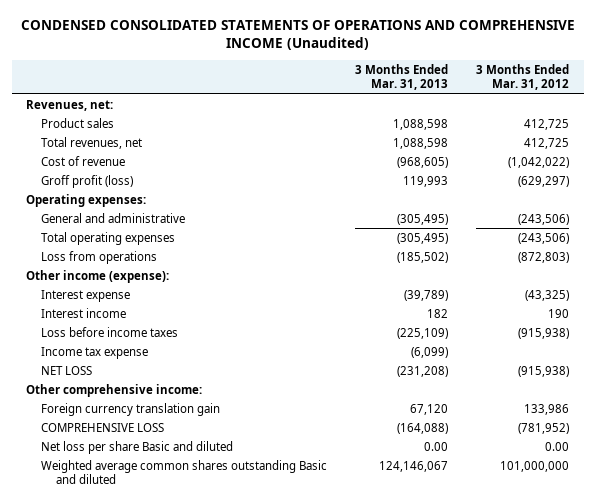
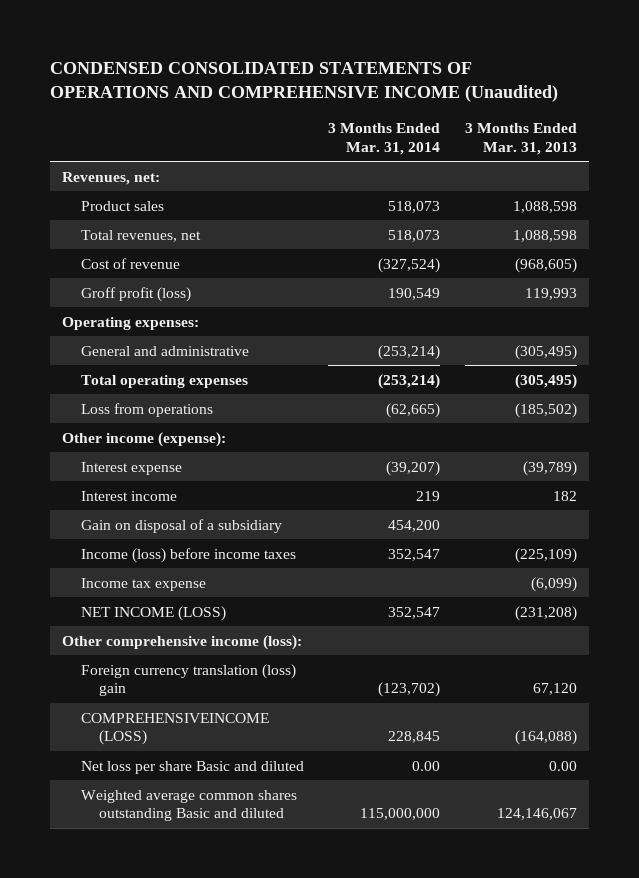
- | 3 Months Ended Mar. 31, 2013 | 3 Months Ended Mar. 31, 2012
+ | 3 Months Ended Mar. 31, 2014 | 3 Months Ended Mar. 31, 2013
- Loss before income taxes | (225,109) | (915,938)
+ Gain on disposal of a subsidiary | 454,200 |
+ Income (loss) before income taxes | 352,547 | (225,109)
- NET LOSS | (231,208) | (915,938)
- Other comprehensive income:
- Foreign currency translation gain | 67,120 | 133,986
- COMPREHENSIVE LOSS | (164,088) | (781,952)
+ NET INCOME (LOSS) | 352,547 | (231,208)
+ Other comprehensive income (loss):
+ Foreign currency translation (loss) gain | (123,702) | 67,120
+ COMPREHENSIVEINCOME (LOSS) | 228,845 | (164,088)

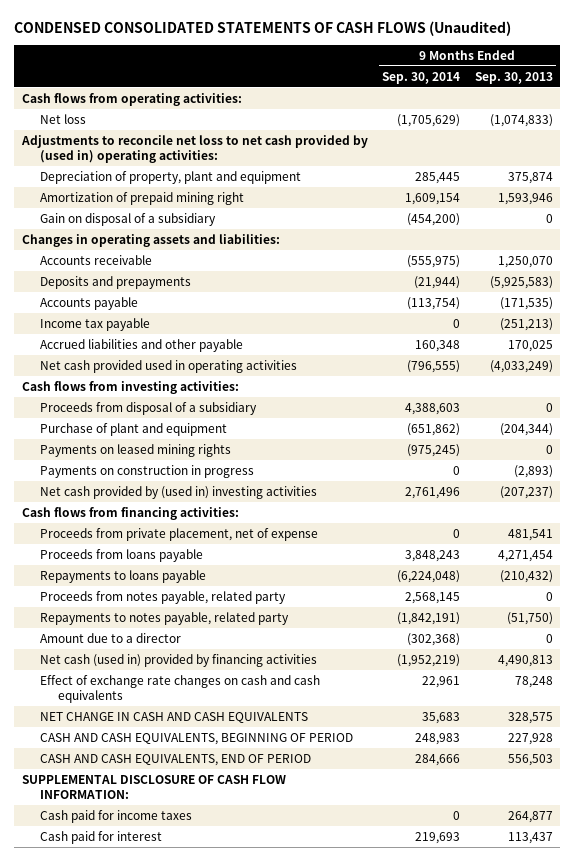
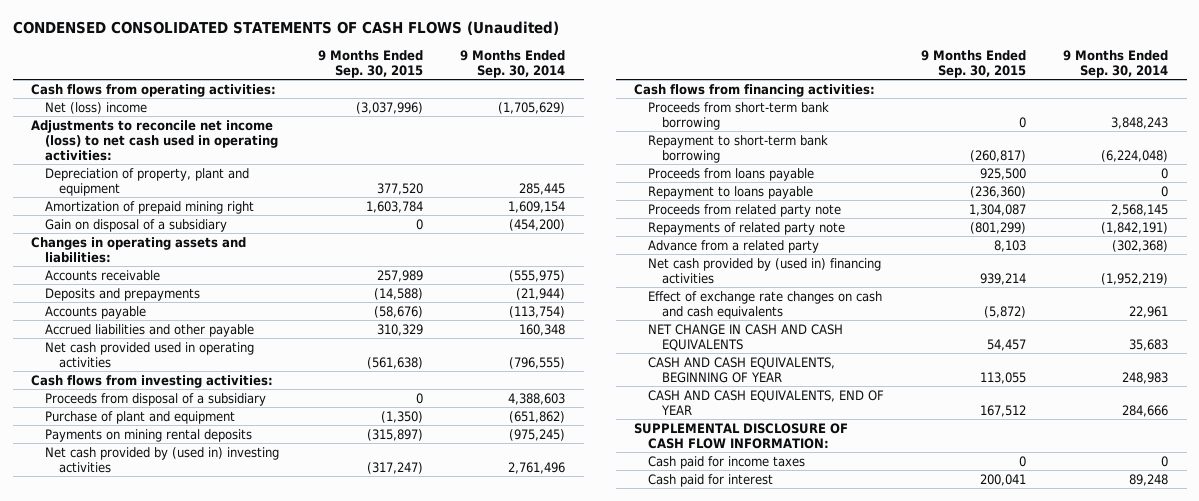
- | 9 Months Ended Sep. 30, 2014 | 9 Months Ended Sep. 30, 2013
+ | 9 Months Ended Sep. 30, 2015 | 9 Months Ended Sep. 30, 2014
- Net loss | (1,705,629) | (1,074,833)
- Adjustments to reconcile net loss to net cash provided by (used in) operating activities:
+ Net (loss) income | (3,037,996) | (1,705,629)
+ Adjustments to reconcile net income (loss) to net cash used in operating activities:
- Income tax payable | 0 | (251,213)
- Payments on leased mining rights | (975,245) | 0
- Payments on construction in progress | 0 | (2,893)
+ Payments on mining rental deposits | (315,897) | (975,245)
- Proceeds from private placement, net of expense | 0 | 481,541
- Proceeds from loans payable | 3,848,243 | 4,271,454
- Repayments to loans payable | (6,224,048) | (210,432)
- Proceeds from notes payable, related party | 2,568,145 | 0
- Repayments to notes payable, related party | (1,842,191) | (51,750)
- Amount due to a director | (302,368) | 0
- Net cash (used in) provided by financing activities | (1,952,219) | 4,490,813
+ Proceeds from short-term bank borrowing | 0 | 3,848,243
+ Repayment to short-term bank borrowing | (260,817) | (6,224,048)
+ Proceeds from loans payable | 925,500 | 0
+ Repayment to loans payable | (236,360) | 0
+ Proceeds from related party note | 1,304,087 | 2,568,145
+ Repayments of related party note | (801,299) | (1,842,191)
+ Advance from a related party | 8,103 | (302,368)
+ Net cash provided by (used in) financing activities | 939,214 | (1,952,219)
- CASH AND CASH EQUIVALENTS, BEGINNING OF PERIOD | 248,983 | 227,928
- CASH AND CASH EQUIVALENTS, END OF PERIOD | 284,666 | 556,503
+ CASH AND CASH EQUIVALENTS, BEGINNING OF YEAR | 113,055 | 248,983
+ CASH AND CASH EQUIVALENTS, END OF YEAR | 167,512 | 284,666
- Cash paid for interest | 219,693 | 113,437
+ Cash paid for interest | 200,041 | 89,248

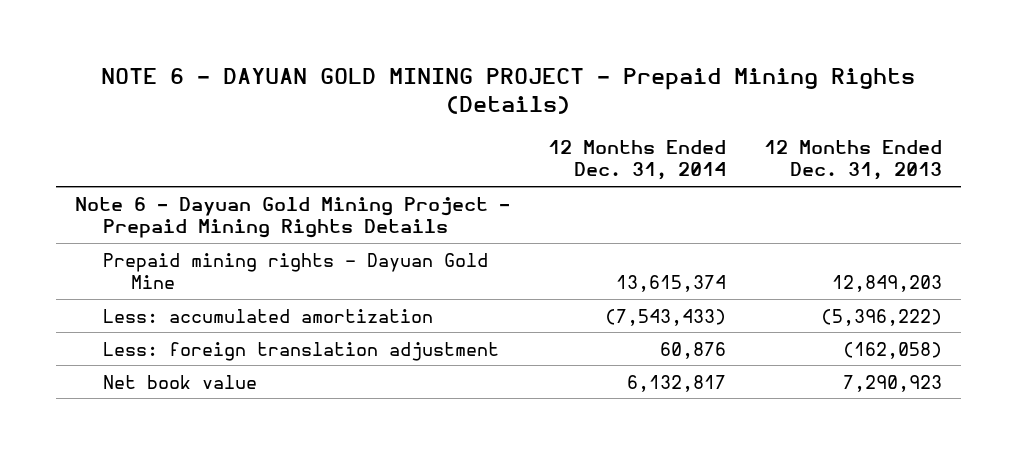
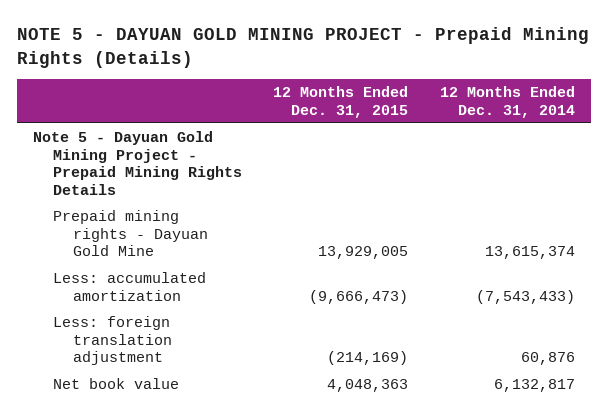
- NOTE 6 - DAYUAN GOLD MINING PROJECT - Prepaid Mining Rights (Details)
+ NOTE 5 - DAYUAN GOLD MINING PROJECT - Prepaid Mining Rights (Details)
- | 12 Months Ended Dec. 31, 2014 | 12 Months Ended Dec. 31, 2013
+ | 12 Months Ended Dec. 31, 2015 | 12 Months Ended Dec. 31, 2014
- Note 6 - Dayuan Gold Mining Project - Prepaid Mining Rights Details
+ Note 5 - Dayuan Gold Mining Project - Prepaid Mining Rights Details

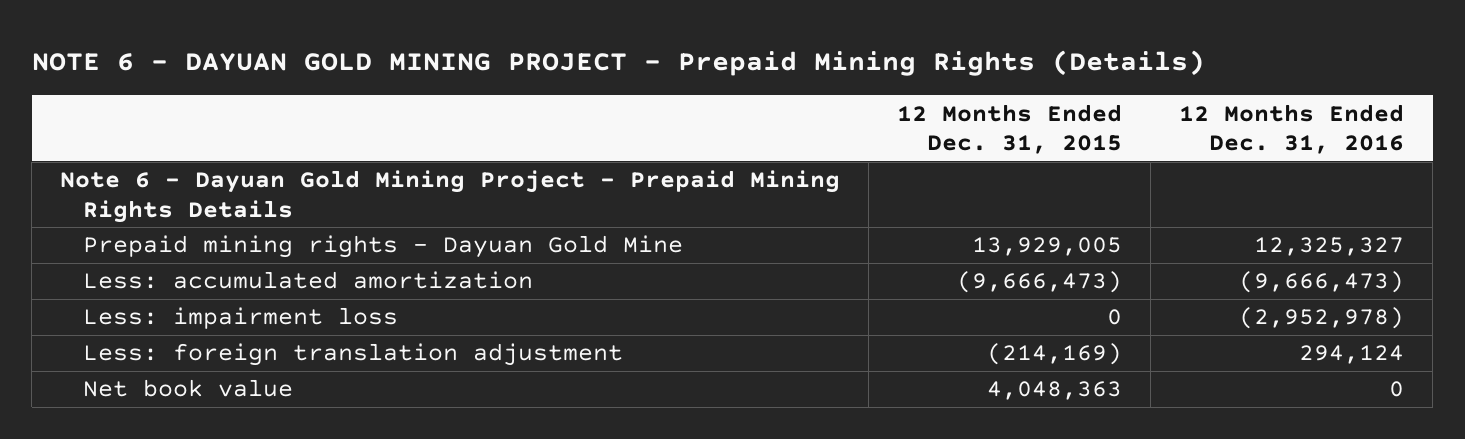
- NOTE 5 - DAYUAN GOLD MINING PROJECT - Prepaid Mining Rights (Details)
+ NOTE 6 - DAYUAN GOLD MINING PROJECT - Prepaid Mining Rights (Details)
- | 12 Months Ended Dec. 31, 2015 | 12 Months Ended Dec. 31, 2014
+ | 12 Months Ended Dec. 31, 2015 | 12 Months Ended Dec. 31, 2016
- Note 5 - Dayuan Gold Mining Project - Prepaid Mining Rights Details
+ Note 6 - Dayuan Gold Mining Project - Prepaid Mining Rights Details
+ Less: impairment loss | 0 | (2,952,978)

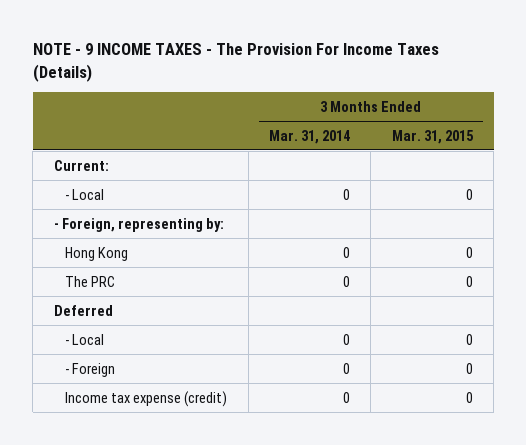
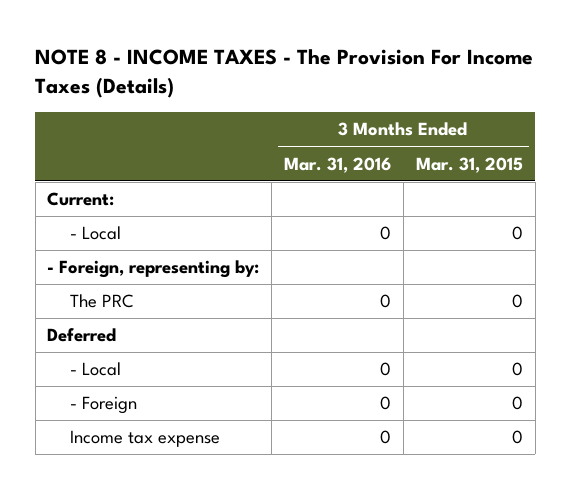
- NOTE - 9 INCOME TAXES - The Provision For Income Taxes (Details)
+ NOTE 8 - INCOME TAXES - The Provision For Income Taxes (Details)
- | 3 Months Ended Mar. 31, 2014 | 3 Months Ended Mar. 31, 2015
+ | 3 Months Ended Mar. 31, 2016 | 3 Months Ended Mar. 31, 2015
- Hong Kong | 0 | 0
- Income tax expense (credit) | 0 | 0
+ Income tax expense | 0 | 0

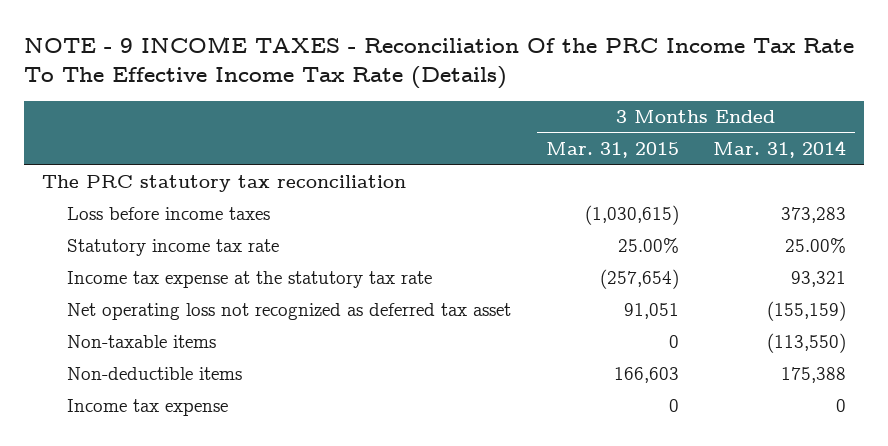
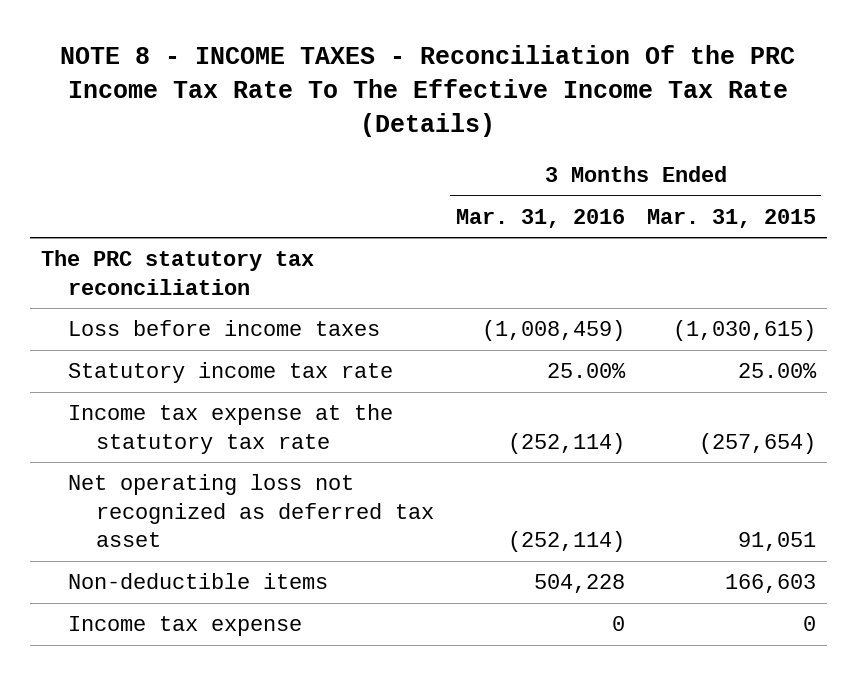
- NOTE - 9 INCOME TAXES - Reconciliation Of the PRC Income Tax Rate To The Effective Income Tax Rate (Details)
+ NOTE 8 - INCOME TAXES - Reconciliation Of the PRC Income Tax Rate To The Effective Income Tax Rate (Details)
- | 3 Months Ended Mar. 31, 2015 | 3 Months Ended Mar. 31, 2014
+ | 3 Months Ended Mar. 31, 2016 | 3 Months Ended Mar. 31, 2015
- Non-taxable items | 0 | (113,550)

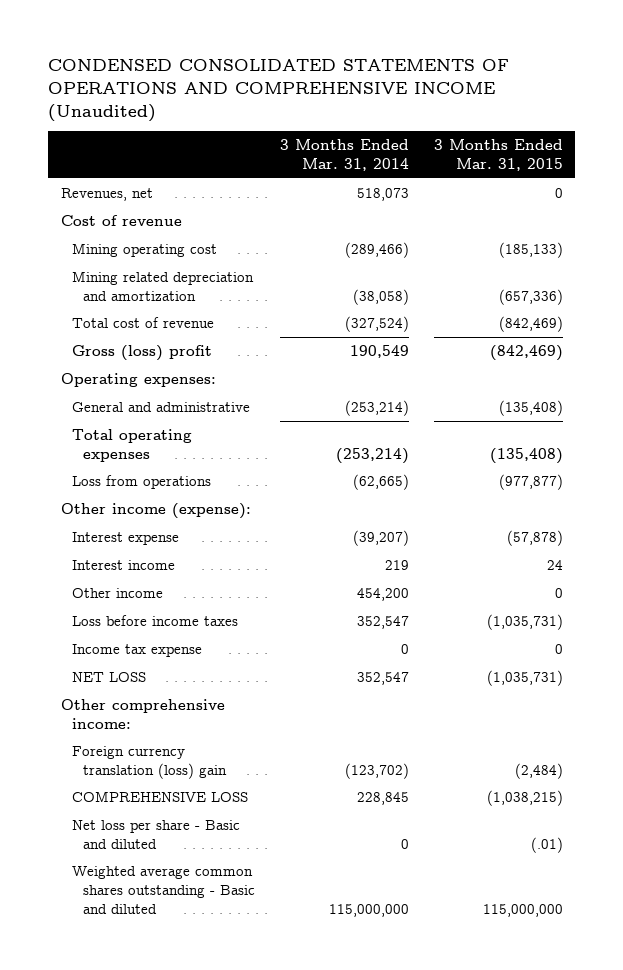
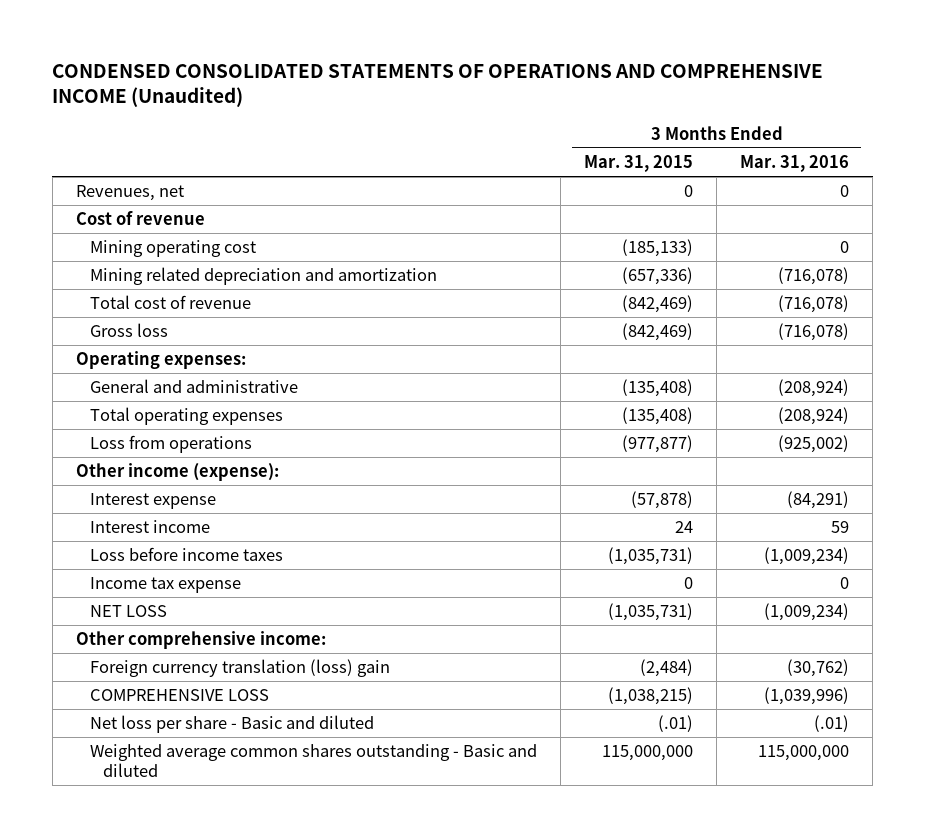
- | 3 Months Ended Mar. 31, 2014 | 3 Months Ended Mar. 31, 2015
+ | 3 Months Ended Mar. 31, 2015 | 3 Months Ended Mar. 31, 2016
- Gross (loss) profit | 190,549 | (842,469)
+ Gross loss | (842,469) | (716,078)
- Other income | 454,200 | 0

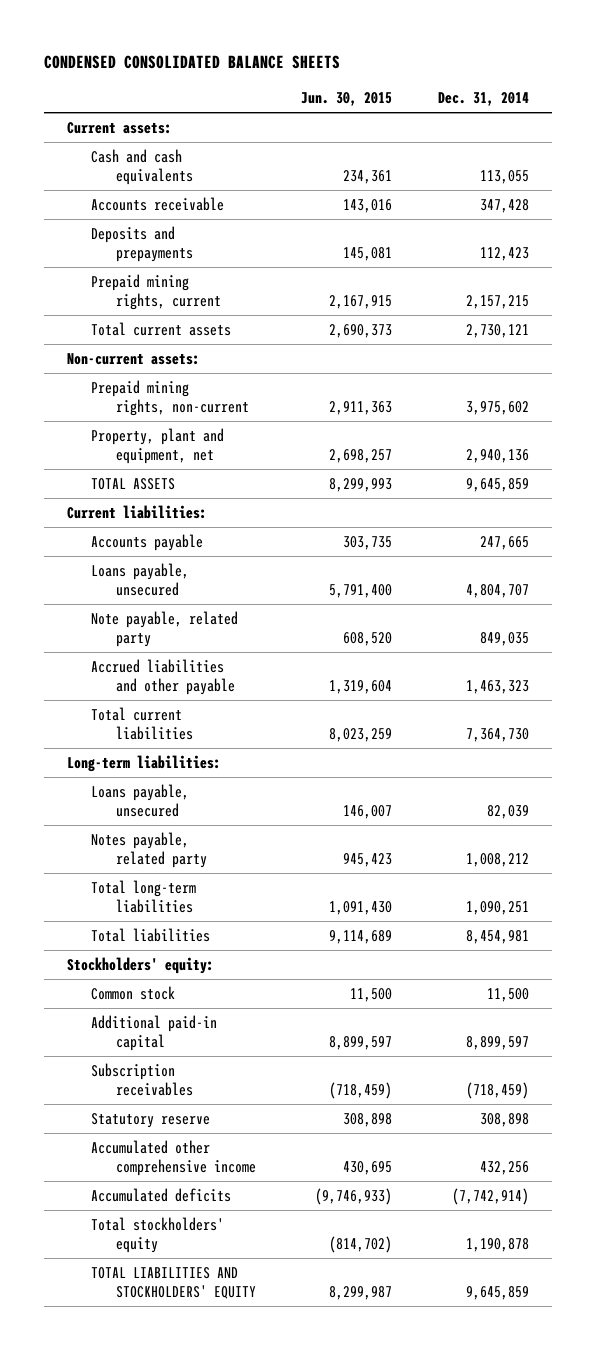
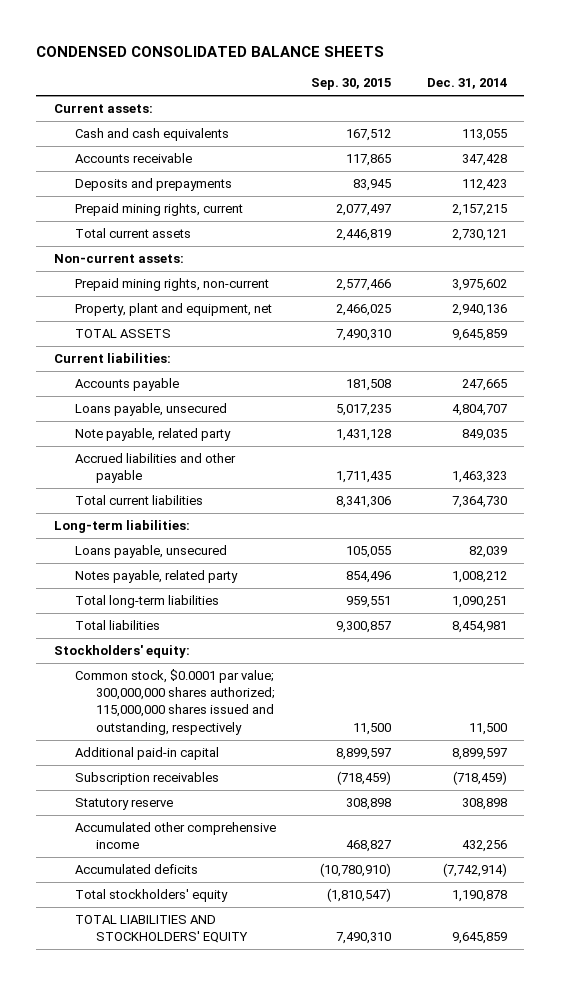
- | Jun. 30, 2015 | Dec. 31, 2014
+ | Sep. 30, 2015 | Dec. 31, 2014
- Common stock | 11,500 | 11,500
+ Common stock, $0.0001 par value; 300,000,000 shares authorized; 115,000,000 shares issued and outstanding, respectively | 11,500 | 11,500

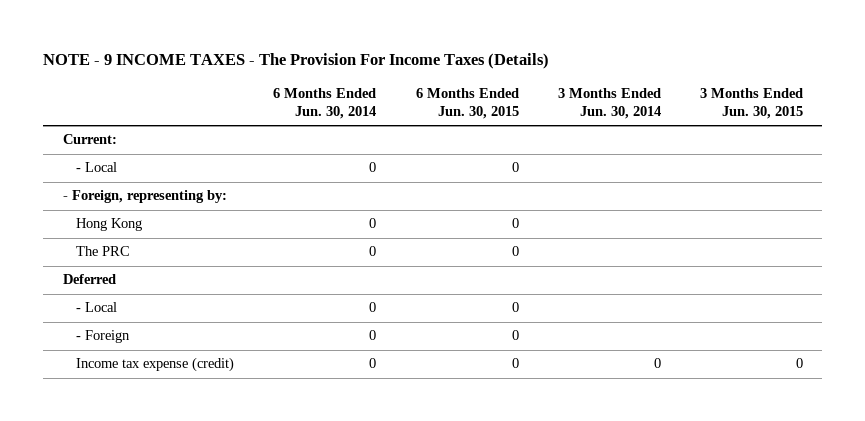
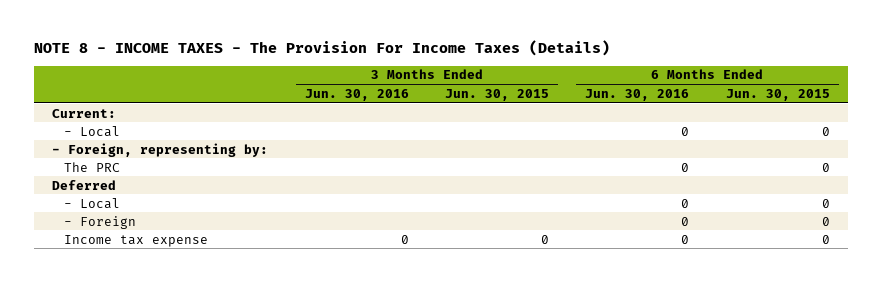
- NOTE - 9 INCOME TAXES - The Provision For Income Taxes (Details)
+ NOTE 8 - INCOME TAXES - The Provision For Income Taxes (Details)
- | 6 Months Ended Jun. 30, 2014 | 6 Months Ended Jun. 30, 2015 | 3 Months Ended Jun. 30, 2014 | 3 Months Ended Jun. 30, 2015
+ | 3 Months Ended Jun. 30, 2016 | 3 Months Ended Jun. 30, 2015 | 6 Months Ended Jun. 30, 2016 | 6 Months Ended Jun. 30, 2015
- Hong Kong | 0 | 0 | |
- Income tax expense (credit) | 0 | 0 | 0 | 0
+ Income tax expense | 0 | 0 | 0 | 0

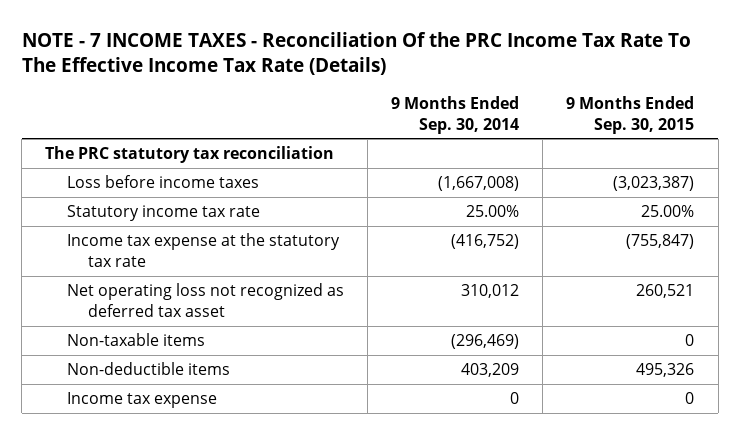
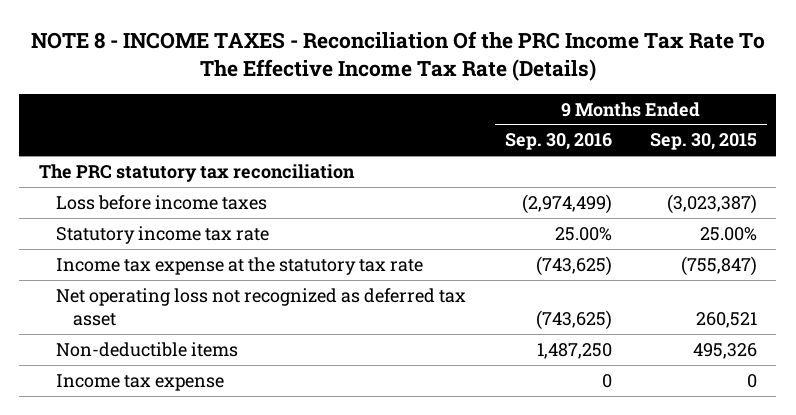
- NOTE - 7 INCOME TAXES - Reconciliation Of the PRC Income Tax Rate To The Effective Income Tax Rate (Details)
+ NOTE 8 - INCOME TAXES - Reconciliation Of the PRC Income Tax Rate To The Effective Income Tax Rate (Details)
- | 9 Months Ended Sep. 30, 2014 | 9 Months Ended Sep. 30, 2015
+ | 9 Months Ended Sep. 30, 2016 | 9 Months Ended Sep. 30, 2015
- Non-taxable items | (296,469) | 0

